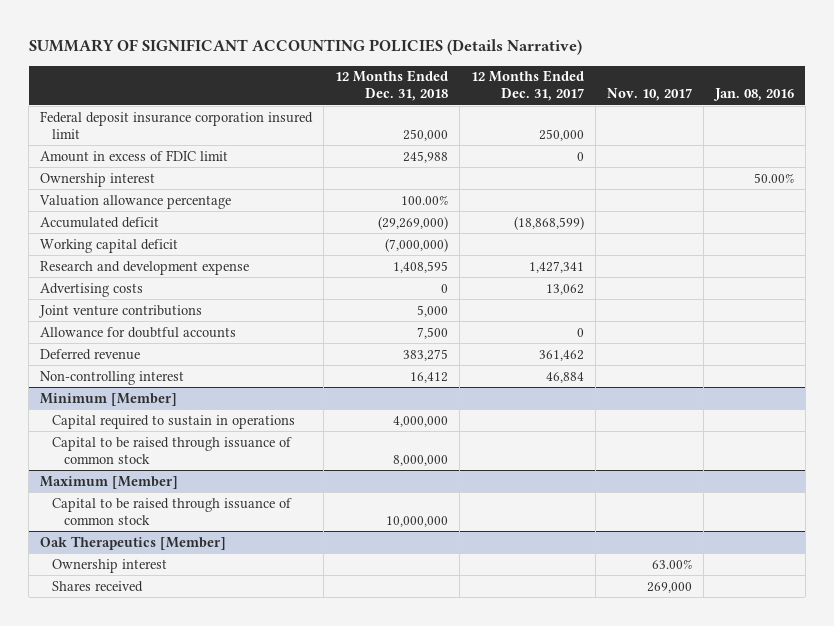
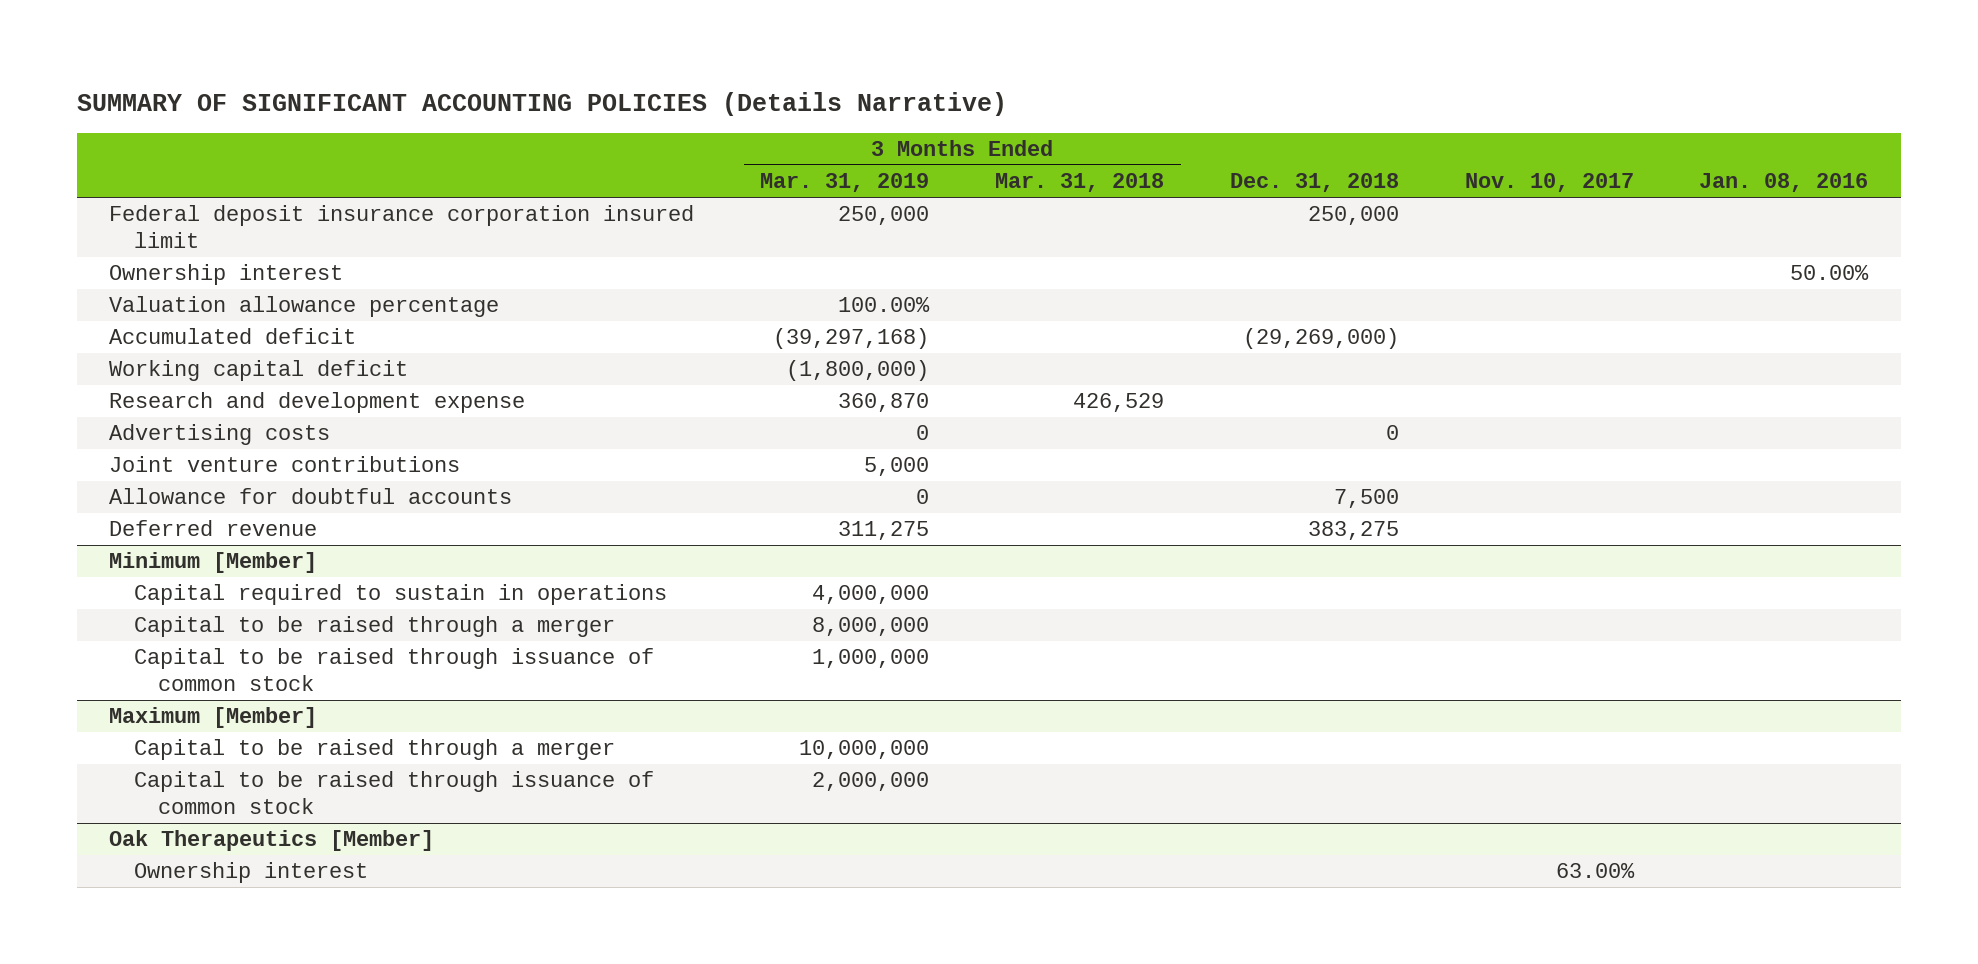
- | 12 Months Ended Dec. 31, 2018 | 12 Months Ended Dec. 31, 2017 | Nov. 10, 2017 | Jan. 08, 2016
+ | 3 Months Ended Mar. 31, 2019 | 3 Months Ended Mar. 31, 2018 | Dec. 31, 2018 | Nov. 10, 2017 | Jan. 08, 2016
- Amount in excess of FDIC limit | 245,988 | 0 | |
- Non-controlling interest | 16,412 | 46,884 | |
@ Minimum [Member]
+ Capital to be raised through a merger | 8,000,000 | | | |
@ Maximum [Member]
+ Capital to be raised through a merger | 10,000,000 | | | |
@ Oak Therapeutics [Member]
- Shares received | | | 269,000 |

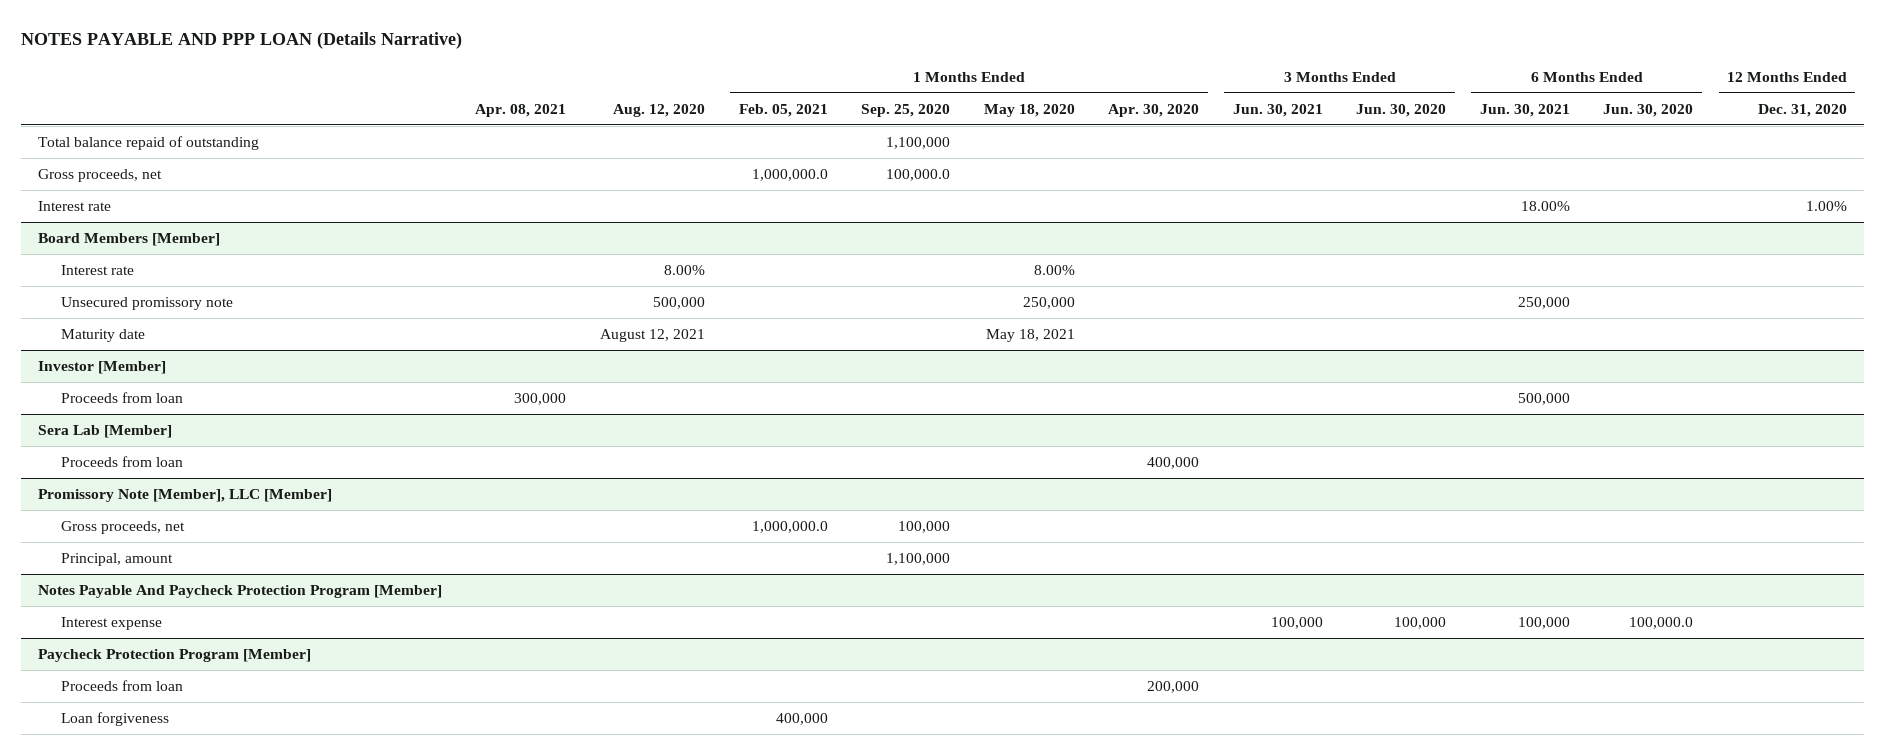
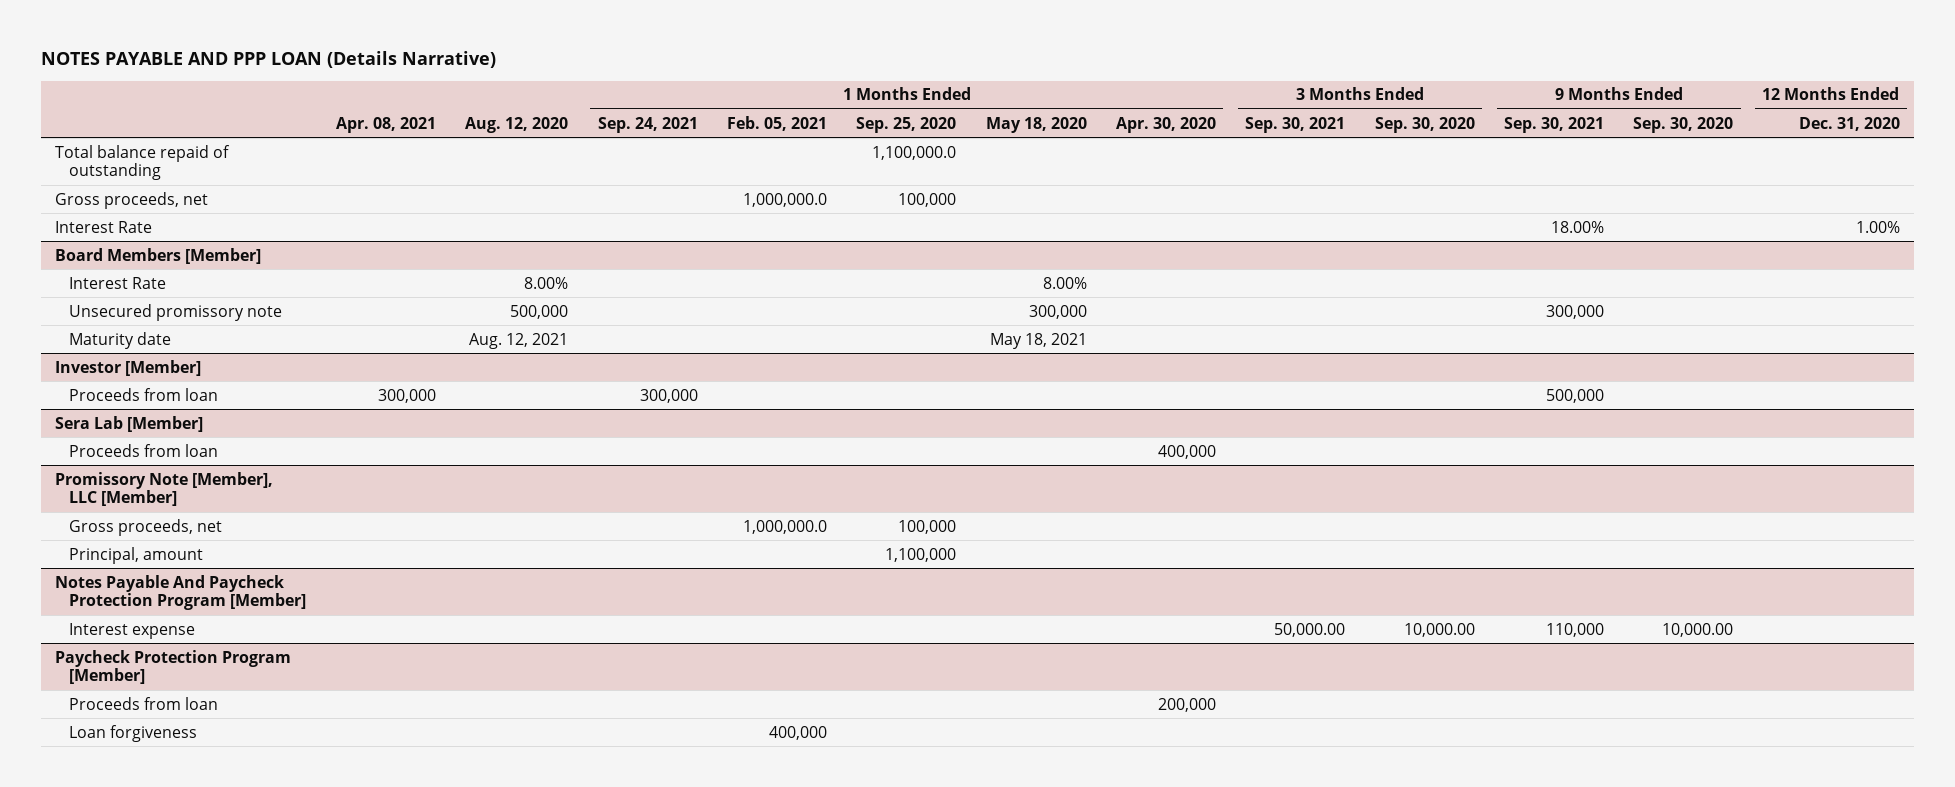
- | Apr. 08, 2021 | Aug. 12, 2020 | 1 Months Ended Feb. 05, 2021 | 1 Months Ended Sep. 25, 2020 | 1 Months Ended May 18, 2020 | 1 Months Ended Apr. 30, 2020 | 3 Months Ended Jun. 30, 2021 | 3 Months Ended Jun. 30, 2020 | 6 Months Ended Jun. 30, 2021 | 6 Months Ended Jun. 30, 2020 | 12 Months Ended Dec. 31, 2020
+ | Apr. 08, 2021 | Aug. 12, 2020 | 1 Months Ended Sep. 24, 2021 | 1 Months Ended Feb. 05, 2021 | 1 Months Ended Sep. 25, 2020 | 1 Months Ended May 18, 2020 | 1 Months Ended Apr. 30, 2020 | 3 Months Ended Sep. 30, 2021 | 3 Months Ended Sep. 30, 2020 | 9 Months Ended Sep. 30, 2021 | 9 Months Ended Sep. 30, 2020 | 12 Months Ended Dec. 31, 2020
- Total balance repaid of outstanding | | | | 1,100,000 | | | | | | |
- Gross proceeds, net | | | 1,000,000.0 | 100,000.0 | | | | | | |
- Interest rate | | | | | | | | | 18.00% | | 1.00%
+ Total balance repaid of outstanding | | | | | 1,100,000.0 | | | | | | |
+ Gross proceeds, net | | | | 1,000,000.0 | 100,000 | | | | | | |
+ Interest Rate | | | | | | | | | | 18.00% | | 1.00%
@ Board Members [Member]
- Interest rate | | 8.00% | | | 8.00% | | | | | |
- Unsecured promissory note | | 500,000 | | | 250,000 | | | | 250,000 | |
- Maturity date | | August 12, 2021 | | | May 18, 2021 | | | | | |
+ Interest Rate | | 8.00% | | | | 8.00% | | | | | |
+ Unsecured promissory note | | 500,000 | | | | 300,000 | | | | 300,000 | |
+ Maturity date | | Aug. 12, 2021 | | | | May 18, 2021 | | | | | |

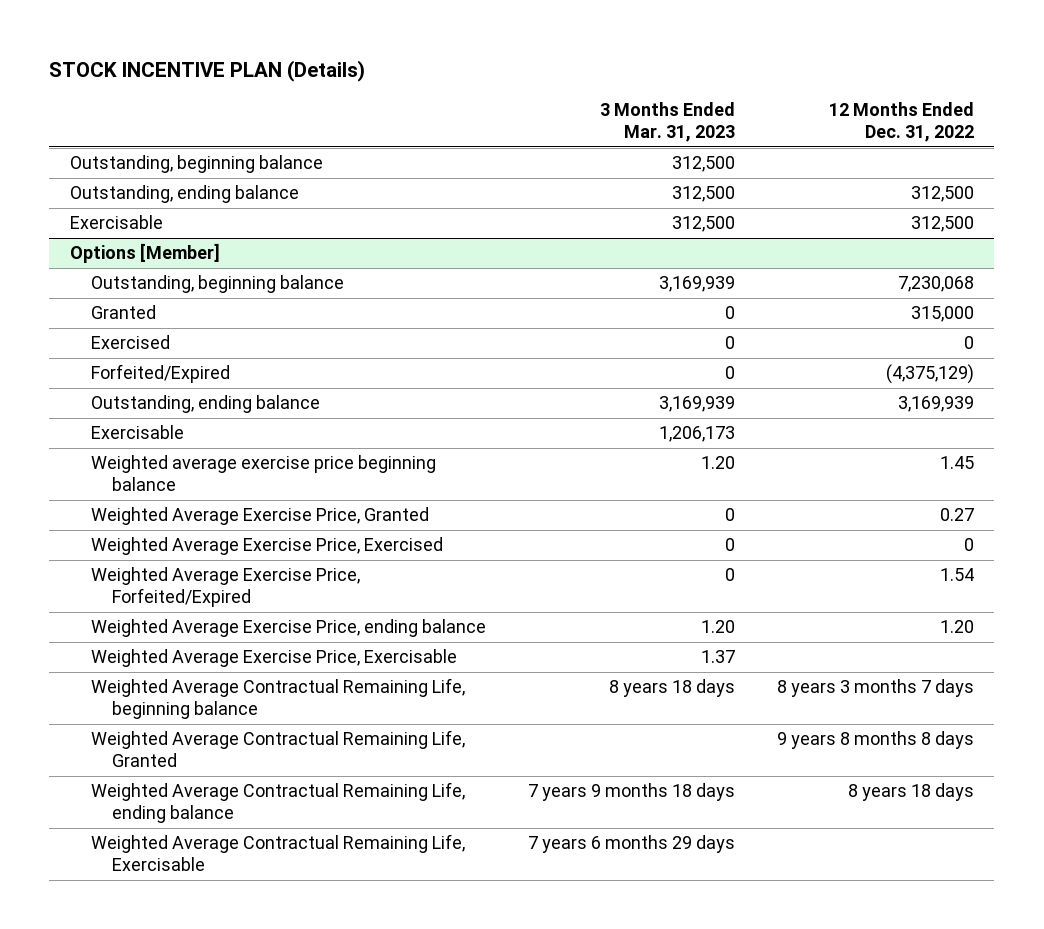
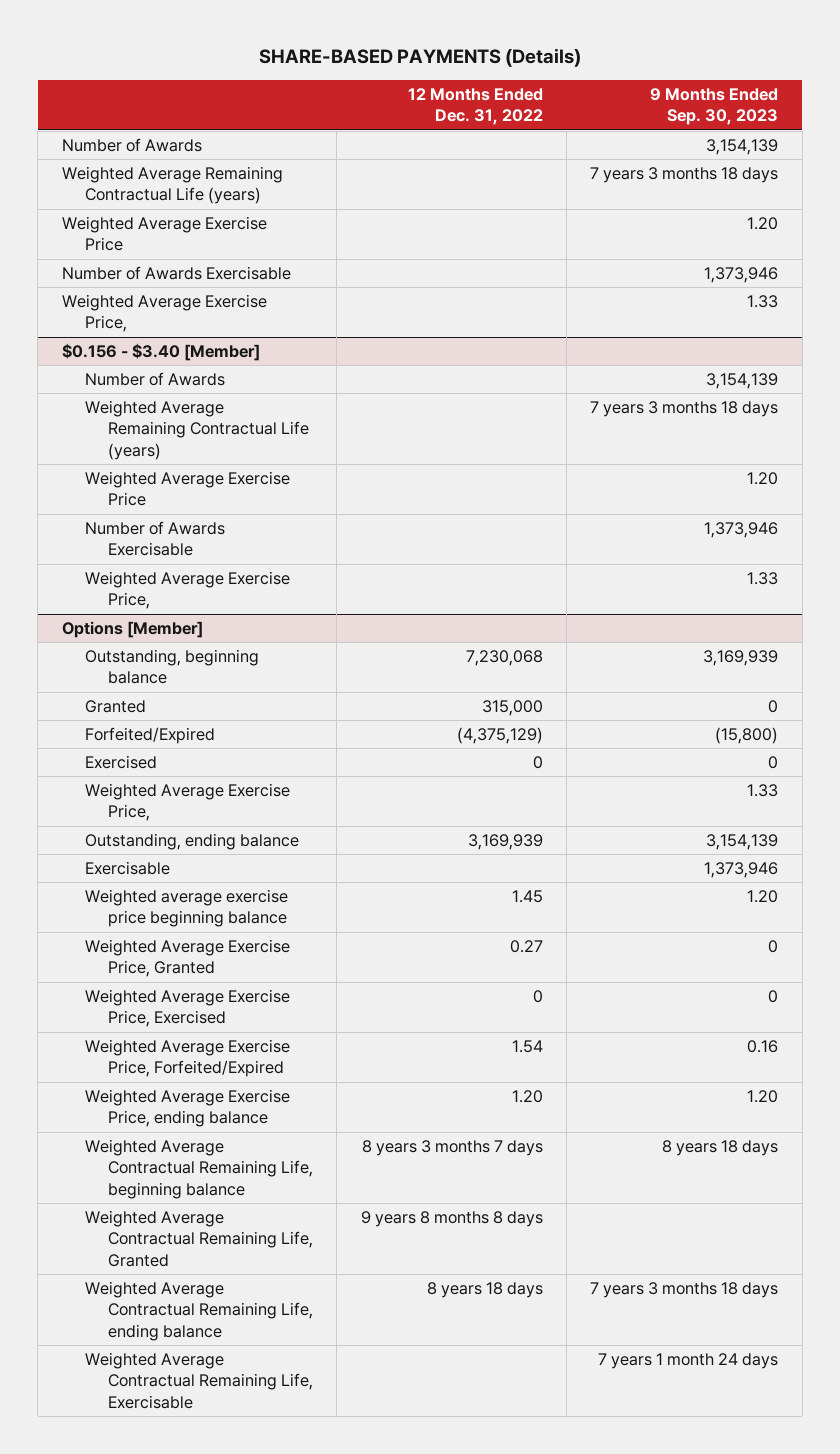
- STOCK INCENTIVE PLAN (Details)
+ SHARE-BASED PAYMENTS (Details)
- | 3 Months Ended Mar. 31, 2023 | 12 Months Ended Dec. 31, 2022
+ | 12 Months Ended Dec. 31, 2022 | 9 Months Ended Sep. 30, 2023
- Outstanding, beginning balance | 312,500 |
- Outstanding, ending balance | 312,500 | 312,500
- Exercisable | 312,500 | 312,500
+ Number of Awards | | 3,154,139
+ Weighted Average Remaining Contractual Life (years) | | 7 years 3 months 18 days
+ Weighted Average Exercise Price | | 1.20
+ Number of Awards Exercisable | | 1,373,946
+ Weighted Average Exercise Price, | | 1.33
+ $0.156 - $3.40 [Member]
+ Number of Awards | | 3,154,139
+ Weighted Average Remaining Contractual Life (years) | | 7 years 3 months 18 days
+ Weighted Average Exercise Price | | 1.20
+ Number of Awards Exercisable | | 1,373,946
+ Weighted Average Exercise Price, | | 1.33
@ Options [Member]
moved down: Exercised | 0 | 0
+ Weighted Average Exercise Price, | | 1.33
- Weighted Average Exercise Price, Exercisable | 1.37 |

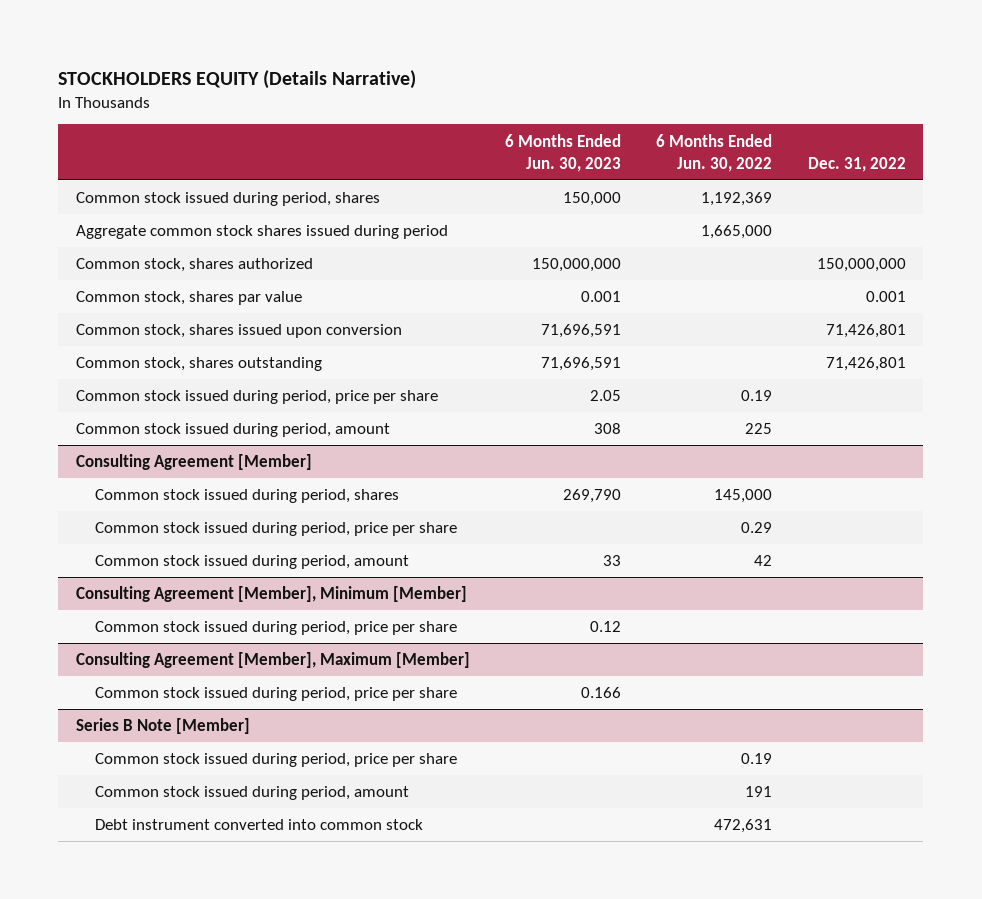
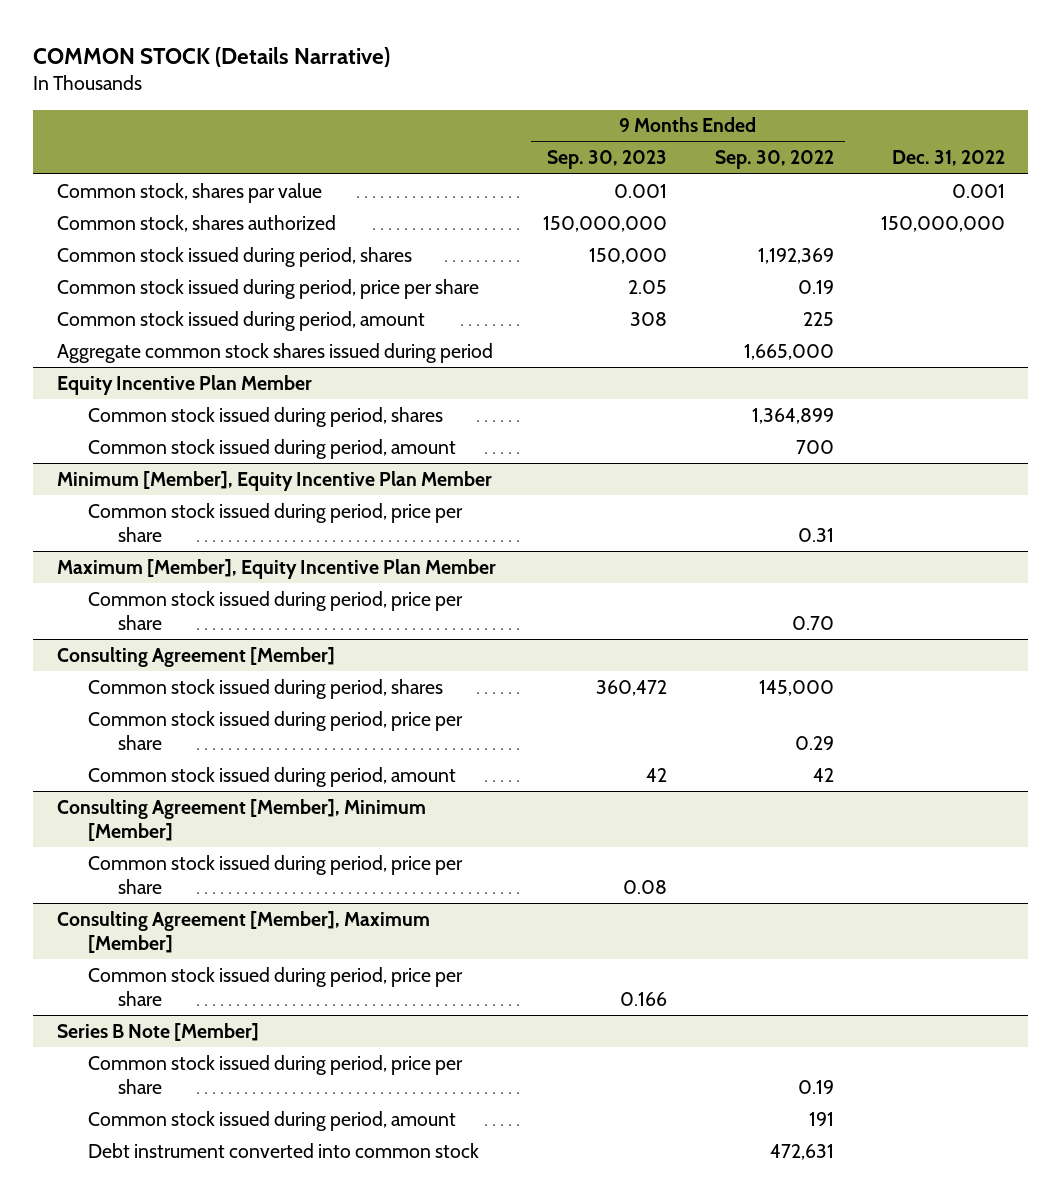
- STOCKHOLDERS EQUITY (Details Narrative)
+ COMMON STOCK (Details Narrative)
- | 6 Months Ended Jun. 30, 2023 | 6 Months Ended Jun. 30, 2022 | Dec. 31, 2022
+ | 9 Months Ended Sep. 30, 2023 | 9 Months Ended Sep. 30, 2022 | Dec. 31, 2022
- Common stock, shares issued upon conversion | 71,696,591 | | 71,426,801
- Common stock, shares outstanding | 71,696,591 | | 71,426,801
moved down: Common stock, shares authorized | 150,000,000 | | 150,000,000
moved down: Common stock issued during period, shares | 150,000 | 1,192,369 |
moved down: Aggregate common stock shares issued during period | | 1,665,000 |
+ Equity Incentive Plan Member
+ Common stock issued during period, shares | | 1,364,899 |
+ Common stock issued during period, amount | | 700 |
+ Minimum [Member], Equity Incentive Plan Member
+ Common stock issued during period, price per share | | 0.31 |
+ Maximum [Member], Equity Incentive Plan Member
+ Common stock issued during period, price per share | | 0.70 |

